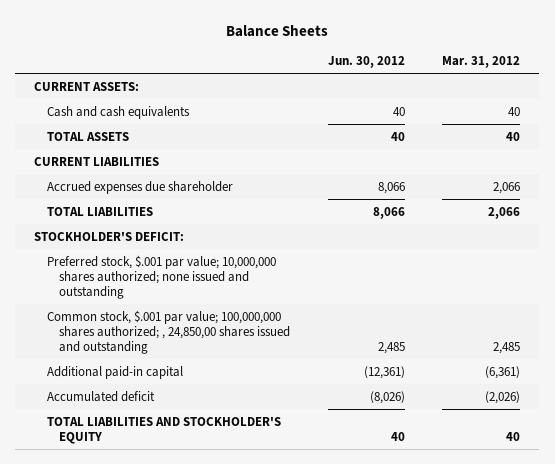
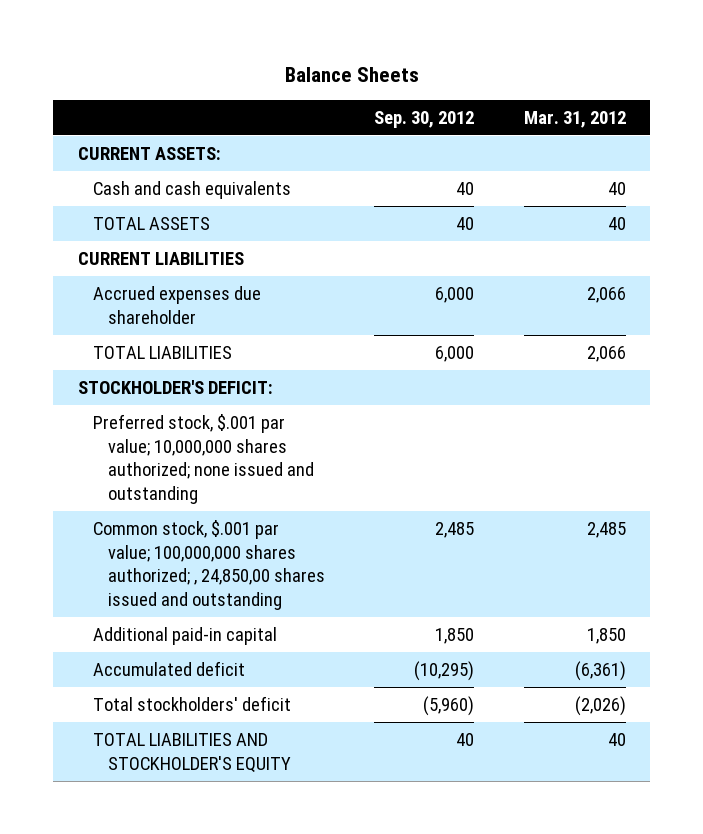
- | Jun. 30, 2012 | Mar. 31, 2012
+ | Sep. 30, 2012 | Mar. 31, 2012
- Additional paid-in capital | (12,361) | (6,361)
- Accumulated deficit | (8,026) | (2,026)
+ Additional paid-in capital | 1,850 | 1,850
+ Accumulated deficit | (10,295) | (6,361)
+ Total stockholders' deficit | (5,960) | (2,026)

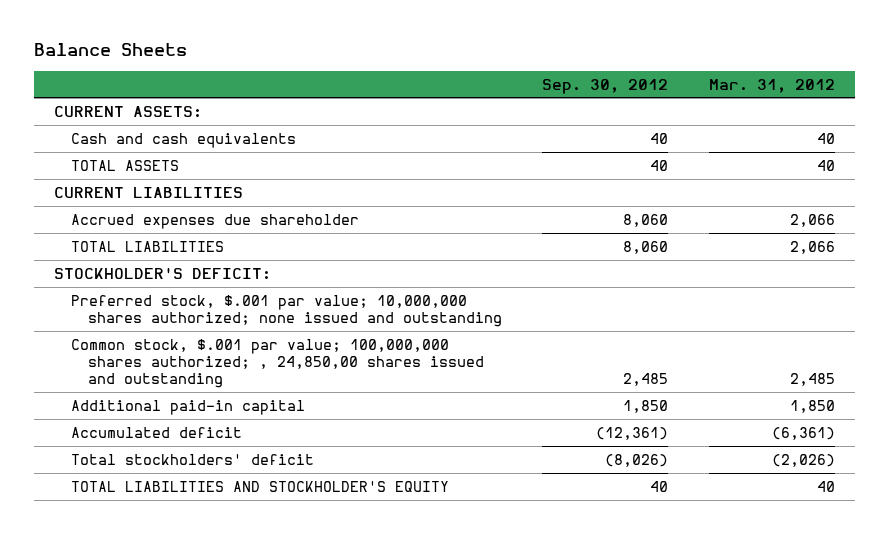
- Accrued expenses due shareholder | 6,000 | 2,066
- TOTAL LIABILITIES | 6,000 | 2,066
+ Accrued expenses due shareholder | 8,060 | 2,066
+ TOTAL LIABILITIES | 8,060 | 2,066
- Accumulated deficit | (10,295) | (6,361)
- Total stockholders' deficit | (5,960) | (2,026)
+ Accumulated deficit | (12,361) | (6,361)
+ Total stockholders' deficit | (8,026) | (2,026)

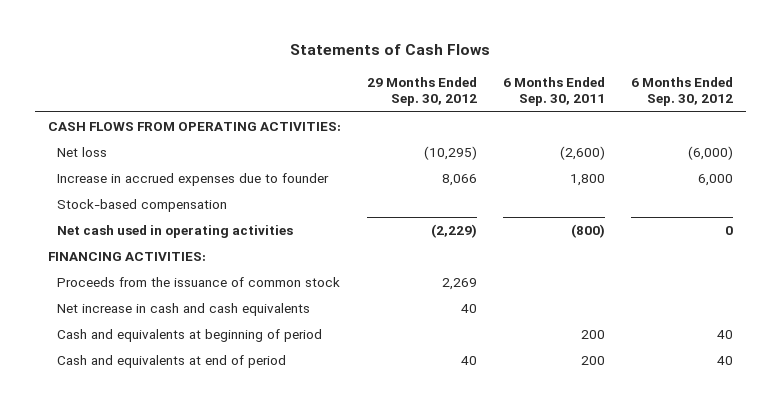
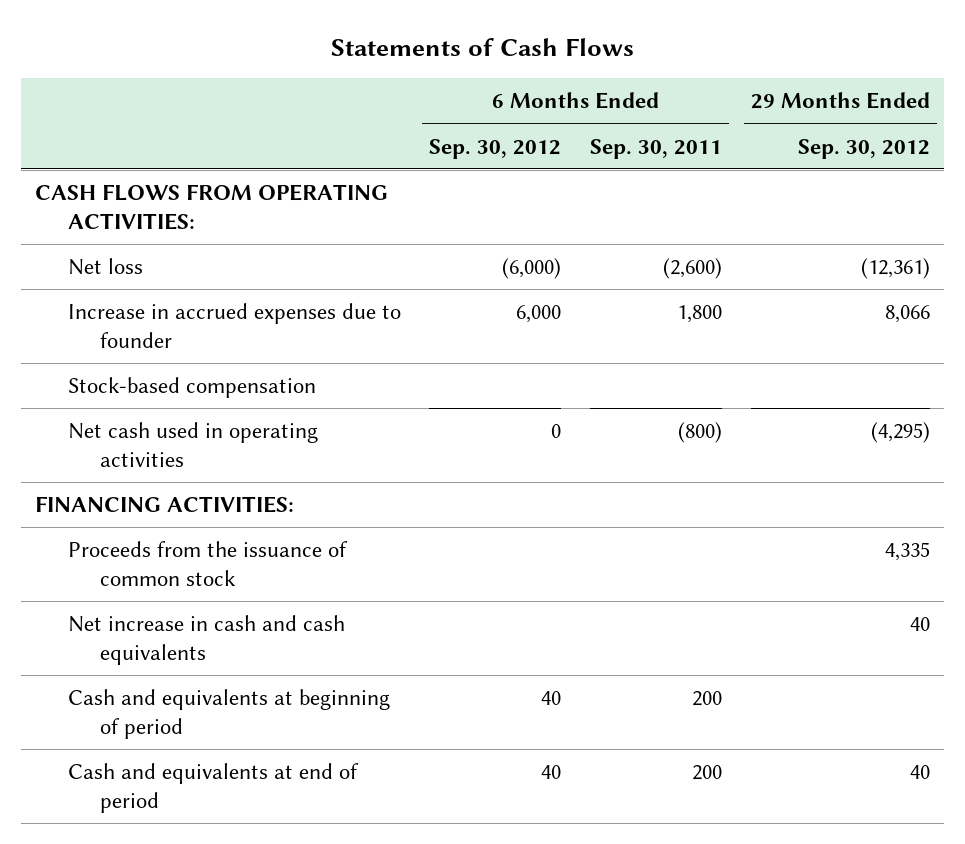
- | 29 Months Ended Sep. 30, 2012 | 6 Months Ended Sep. 30, 2011 | 6 Months Ended Sep. 30, 2012
+ | 6 Months Ended Sep. 30, 2012 | 6 Months Ended Sep. 30, 2011 | 29 Months Ended Sep. 30, 2012
- Net loss | (10,295) | (2,600) | (6,000)
+ Net loss | (6,000) | (2,600) | (12,361)
- Net cash used in operating activities | (2,229) | (800) | 0
+ Net cash used in operating activities | 0 | (800) | (4,295)
- Proceeds from the issuance of common stock | 2,269 | |
+ Proceeds from the issuance of common stock | | | 4,335

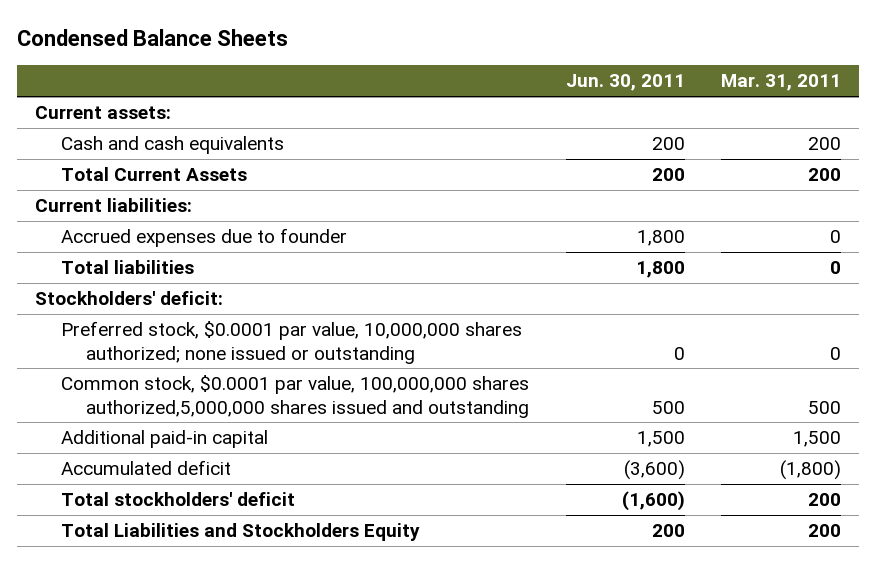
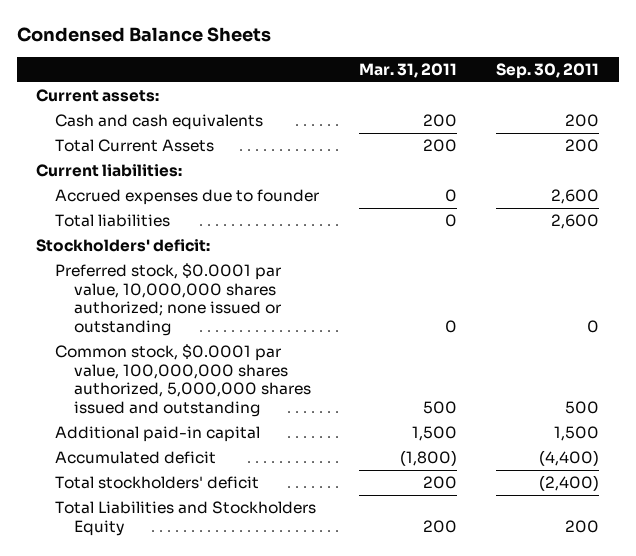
- | Jun. 30, 2011 | Mar. 31, 2011
+ | Mar. 31, 2011 | Sep. 30, 2011
- Common stock, $0.0001 par value, 100,000,000 shares authorized,5,000,000 shares issued and outstanding | 500 | 500
+ Common stock, $0.0001 par value, 100,000,000 shares authorized, 5,000,000 shares issued and outstanding | 500 | 500

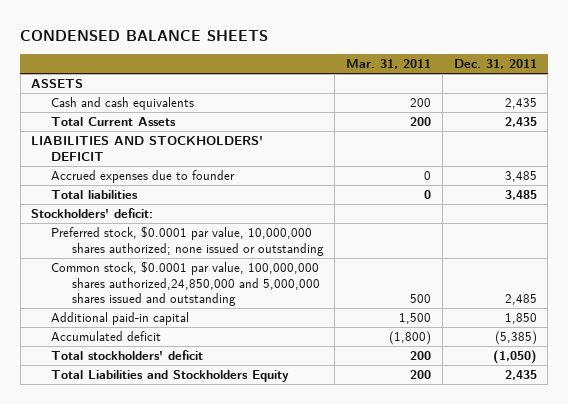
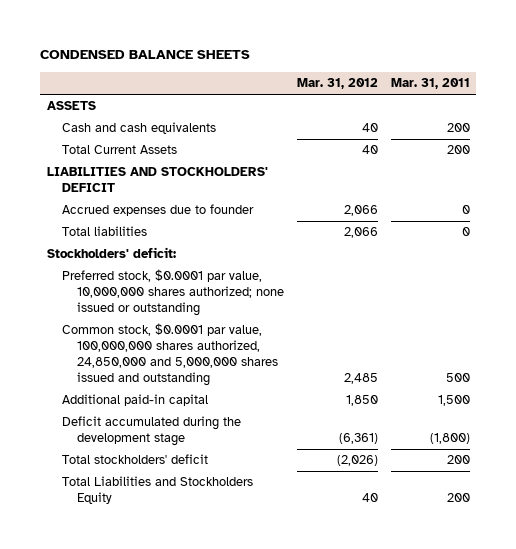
- | Mar. 31, 2011 | Dec. 31, 2011
+ | Mar. 31, 2012 | Mar. 31, 2011
- Common stock, $0.0001 par value, 100,000,000 shares authorized,24,850,000 and 5,000,000 shares issued and outstanding | 500 | 2,485
+ Common stock, $0.0001 par value, 100,000,000 shares authorized, 24,850,000 and 5,000,000 shares issued and outstanding | 2,485 | 500
- Accumulated deficit | (1,800) | (5,385)
+ Deficit accumulated during the development stage | (6,361) | (1,800)

